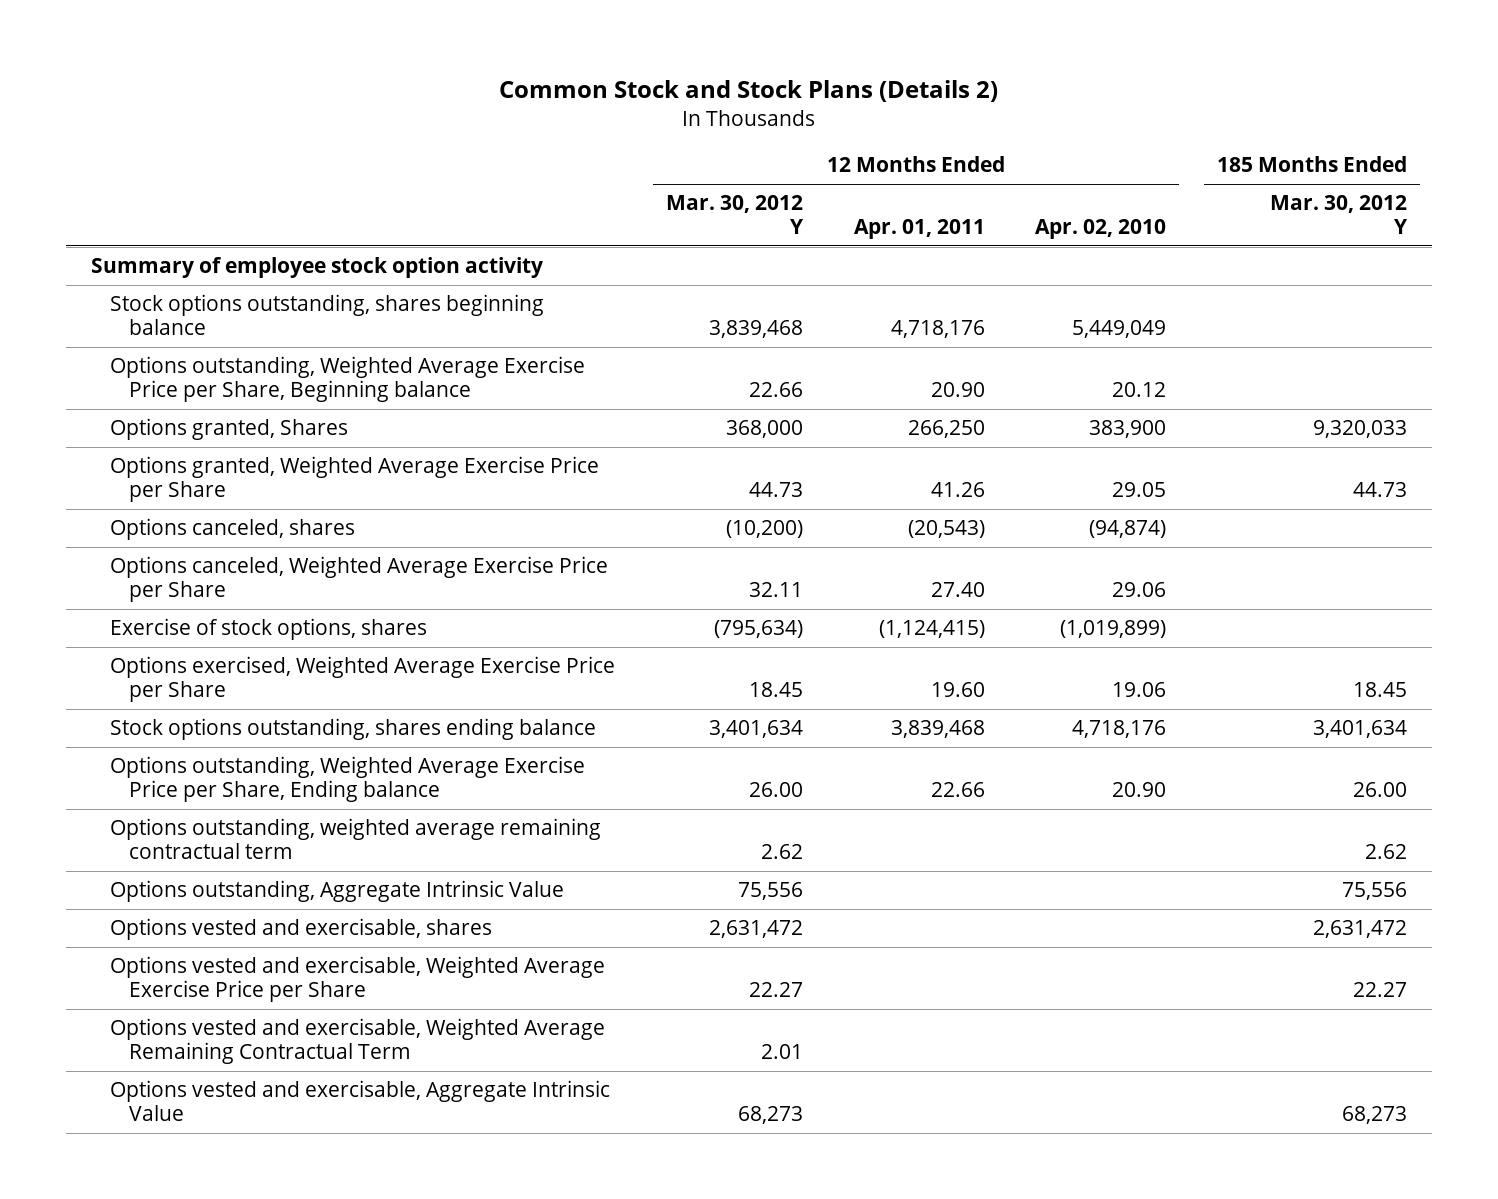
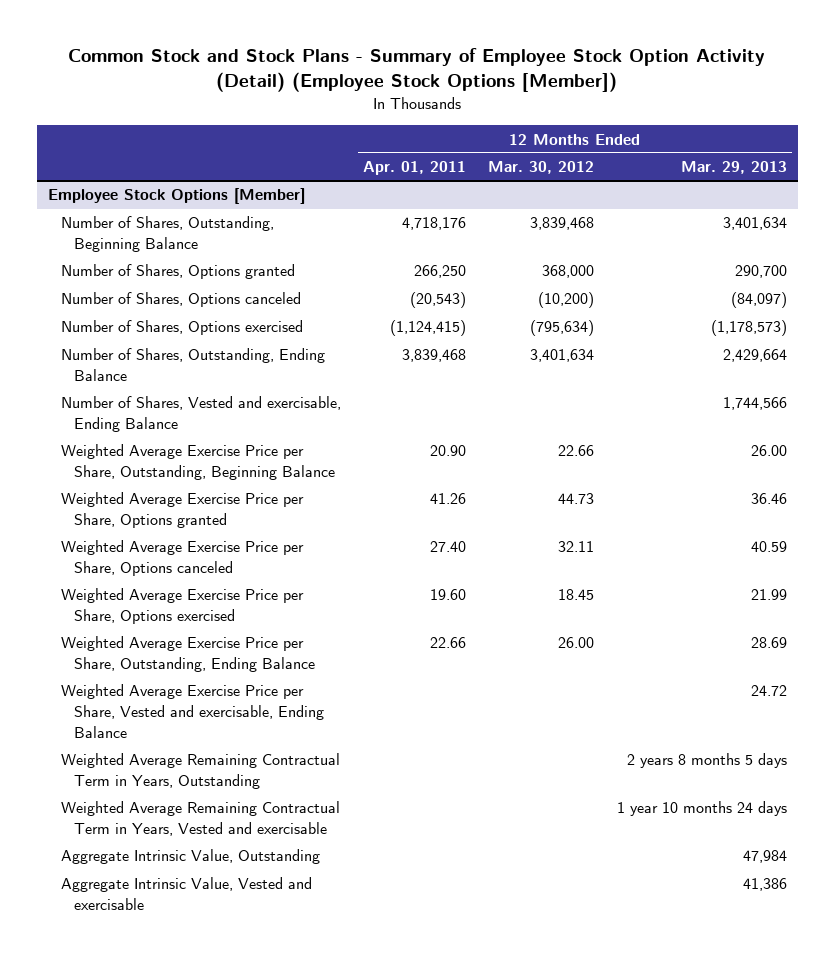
- Common Stock and Stock Plans (Details 2)
+ Common Stock and Stock Plans - Summary of Employee Stock Option Activity (Detail) (Employee Stock Options [Member])
- | 12 Months Ended Mar. 30, 2012 Y | 12 Months Ended Apr. 01, 2011 | 12 Months Ended Apr. 02, 2010 | 185 Months Ended Mar. 30, 2012 Y
+ | 12 Months Ended Apr. 01, 2011 | 12 Months Ended Mar. 30, 2012 | 12 Months Ended Mar. 29, 2013
- Summary of employee stock option activity
- Stock options outstanding, shares beginning balance | 3,839,468 | 4,718,176 | 5,449,049 |
- Options outstanding, Weighted Average Exercise Price per Share, Beginning balance | 22.66 | 20.90 | 20.12 |
- Options granted, Shares | 368,000 | 266,250 | 383,900 | 9,320,033
- Options granted, Weighted Average Exercise Price per Share | 44.73 | 41.26 | 29.05 | 44.73
- Options canceled, shares | (10,200) | (20,543) | (94,874) |
- Options canceled, Weighted Average Exercise Price per Share | 32.11 | 27.40 | 29.06 |
- Exercise of stock options, shares | (795,634) | (1,124,415) | (1,019,899) |
- Options exercised, Weighted Average Exercise Price per Share | 18.45 | 19.60 | 19.06 | 18.45
- Stock options outstanding, shares ending balance | 3,401,634 | 3,839,468 | 4,718,176 | 3,401,634
- Options outstanding, Weighted Average Exercise Price per Share, Ending balance | 26.00 | 22.66 | 20.90 | 26.00
- Options outstanding, weighted average remaining contractual term | 2.62 | | | 2.62
- Options outstanding, Aggregate Intrinsic Value | 75,556 | | | 75,556
- Options vested and exercisable, shares | 2,631,472 | | | 2,631,472
- Options vested and exercisable, Weighted Average Exercise Price per Share | 22.27 | | | 22.27
- Options vested and exercisable, Weighted Average Remaining Contractual Term | 2.01 | | |
- Options vested and exercisable, Aggregate Intrinsic Value | 68,273 | | | 68,273
+ Employee Stock Options [Member]
+ Number of Shares, Outstanding, Beginning Balance | 4,718,176 | 3,839,468 | 3,401,634
+ Number of Shares, Options granted | 266,250 | 368,000 | 290,700
+ Number of Shares, Options canceled | (20,543) | (10,200) | (84,097)
+ Number of Shares, Options exercised | (1,124,415) | (795,634) | (1,178,573)
+ Number of Shares, Outstanding, Ending Balance | 3,839,468 | 3,401,634 | 2,429,664
+ Number of Shares, Vested and exercisable, Ending Balance | | | 1,744,566
+ Weighted Average Exercise Price per Share, Outstanding, Beginning Balance | 20.90 | 22.66 | 26.00
+ Weighted Average Exercise Price per Share, Options granted | 41.26 | 44.73 | 36.46
+ Weighted Average Exercise Price per Share, Options canceled | 27.40 | 32.11 | 40.59
+ Weighted Average Exercise Price per Share, Options exercised | 19.60 | 18.45 | 21.99
+ Weighted Average Exercise Price per Share, Outstanding, Ending Balance | 22.66 | 26.00 | 28.69
+ Weighted Average Exercise Price per Share, Vested and exercisable, Ending Balance | | | 24.72
+ Weighted Average Remaining Contractual Term in Years, Outstanding | | | 2 years 8 months 5 days
+ Weighted Average Remaining Contractual Term in Years, Vested and exercisable | | | 1 year 10 months 24 days
+ Aggregate Intrinsic Value, Outstanding | | | 47,984
+ Aggregate Intrinsic Value, Vested and exercisable | | | 41,386

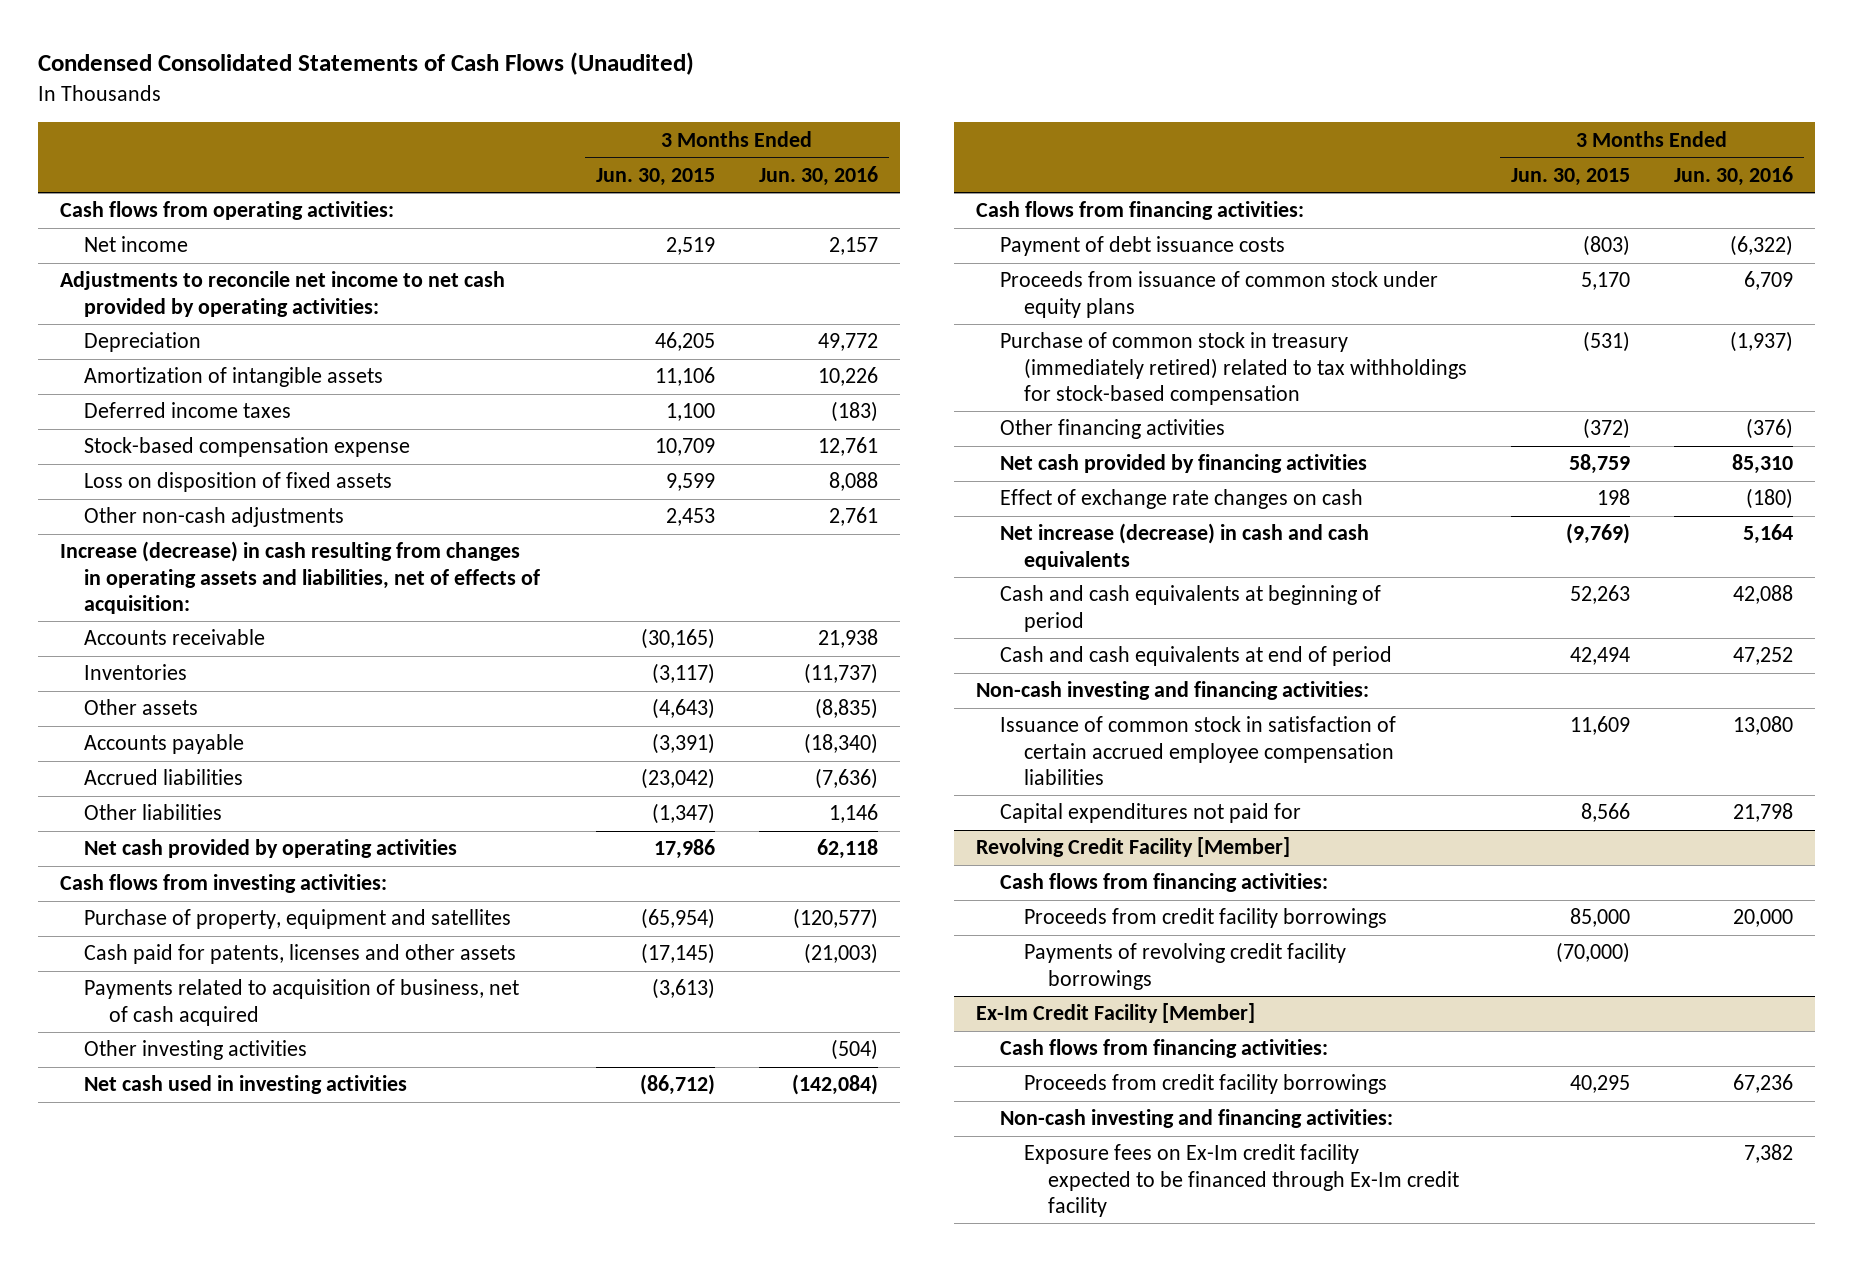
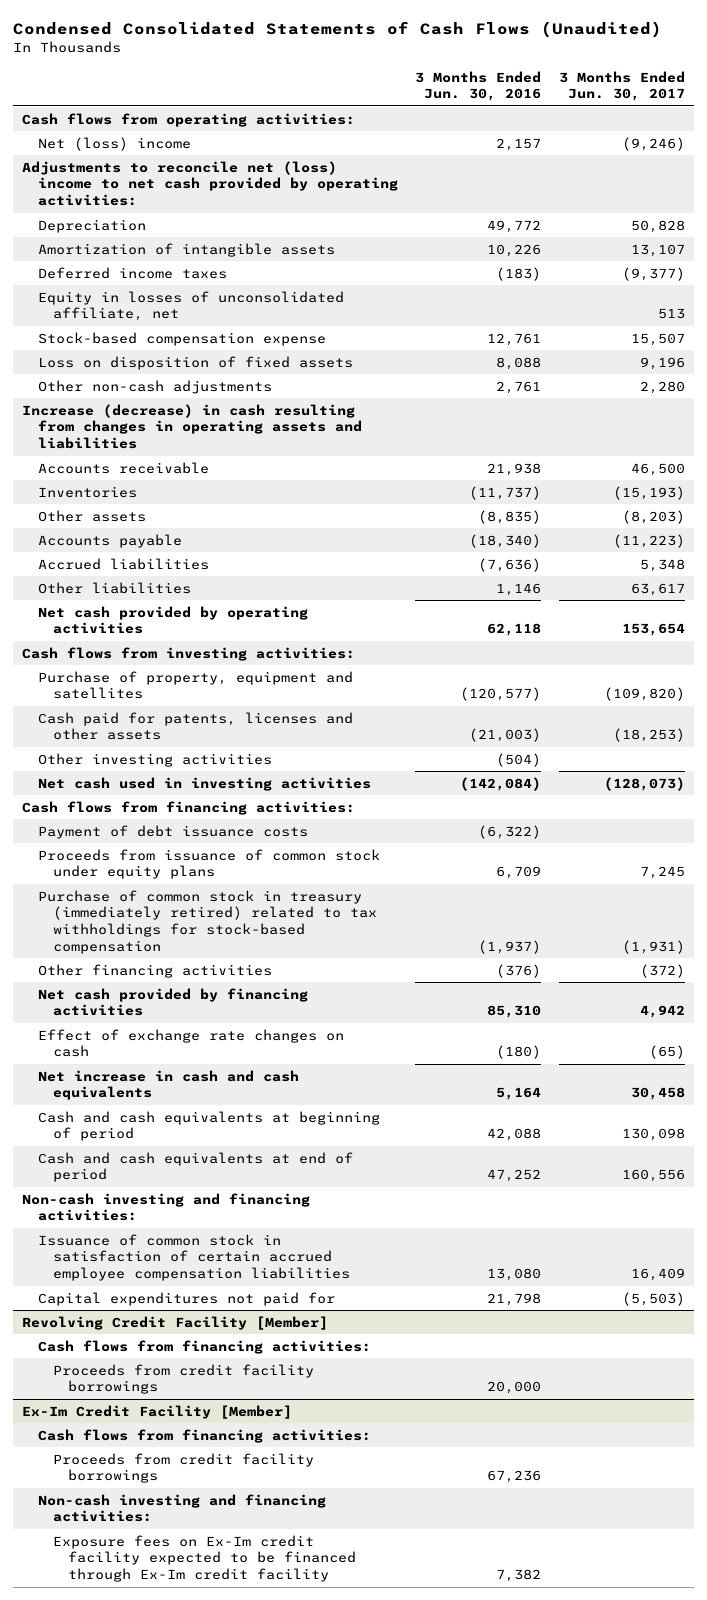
- | 3 Months Ended Jun. 30, 2015 | 3 Months Ended Jun. 30, 2016
+ | 3 Months Ended Jun. 30, 2016 | 3 Months Ended Jun. 30, 2017
- Net income | 2,519 | 2,157
- Adjustments to reconcile net income to net cash provided by operating activities:
+ Net (loss) income | 2,157 | (9,246)
+ Adjustments to reconcile net (loss) income to net cash provided by operating activities:
+ Equity in losses of unconsolidated affiliate, net | | 513
- Increase (decrease) in cash resulting from changes in operating assets and liabilities, net of effects of acquisition:
+ Increase (decrease) in cash resulting from changes in operating assets and liabilities
- Payments related to acquisition of business, net of cash acquired | (3,613) |
- Net increase (decrease) in cash and cash equivalents | (9,769) | 5,164
+ Net increase in cash and cash equivalents | 5,164 | 30,458
@ Revolving Credit Facility [Member]
- Payments of revolving credit facility borrowings | (70,000) |

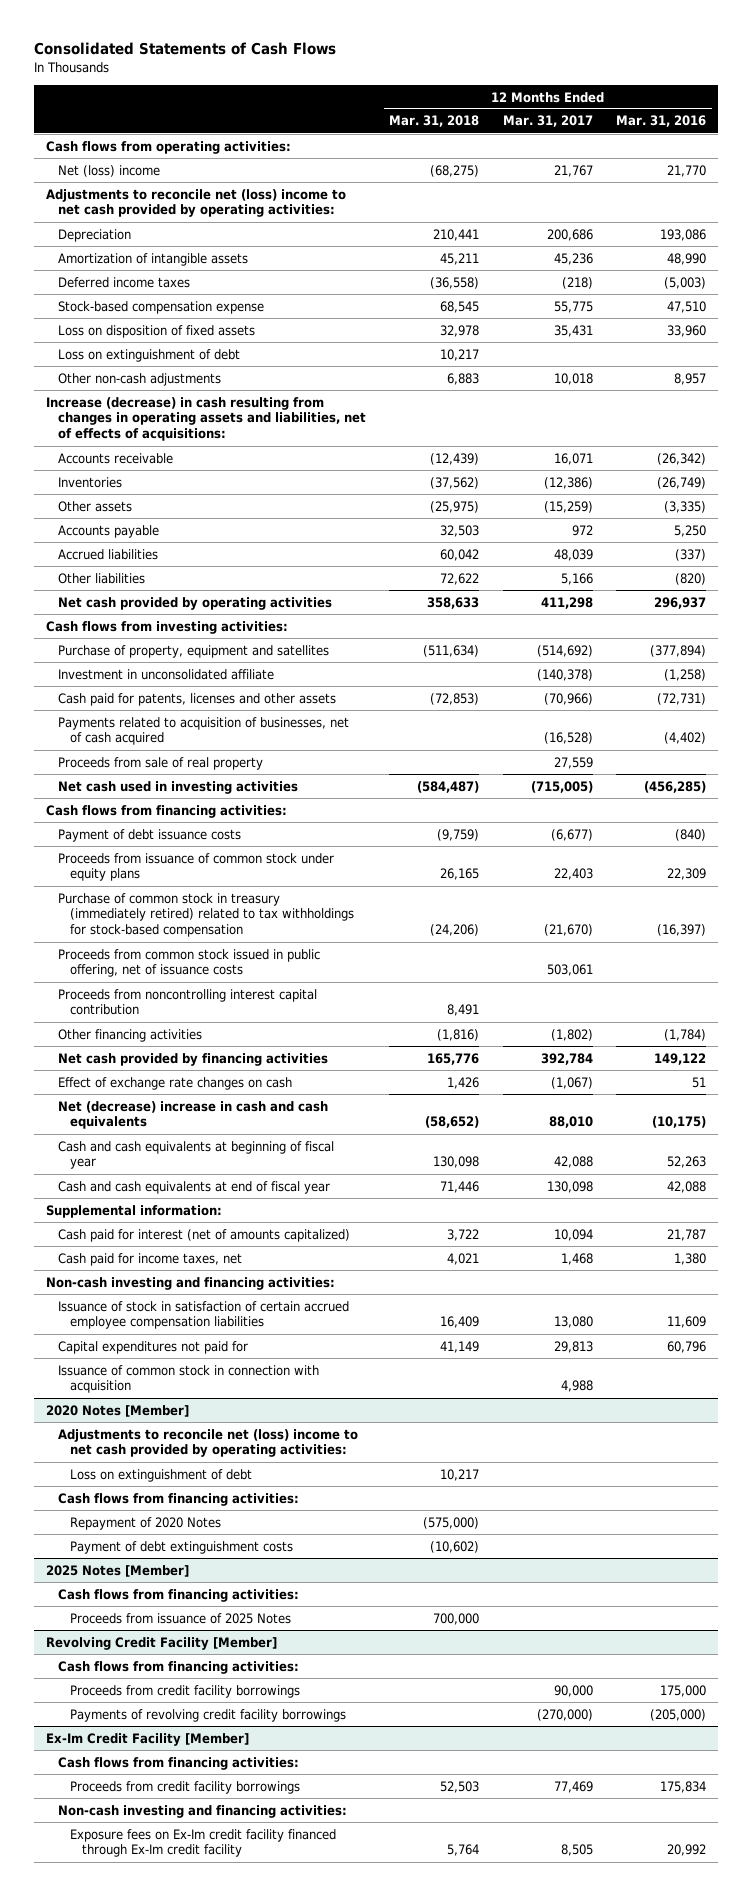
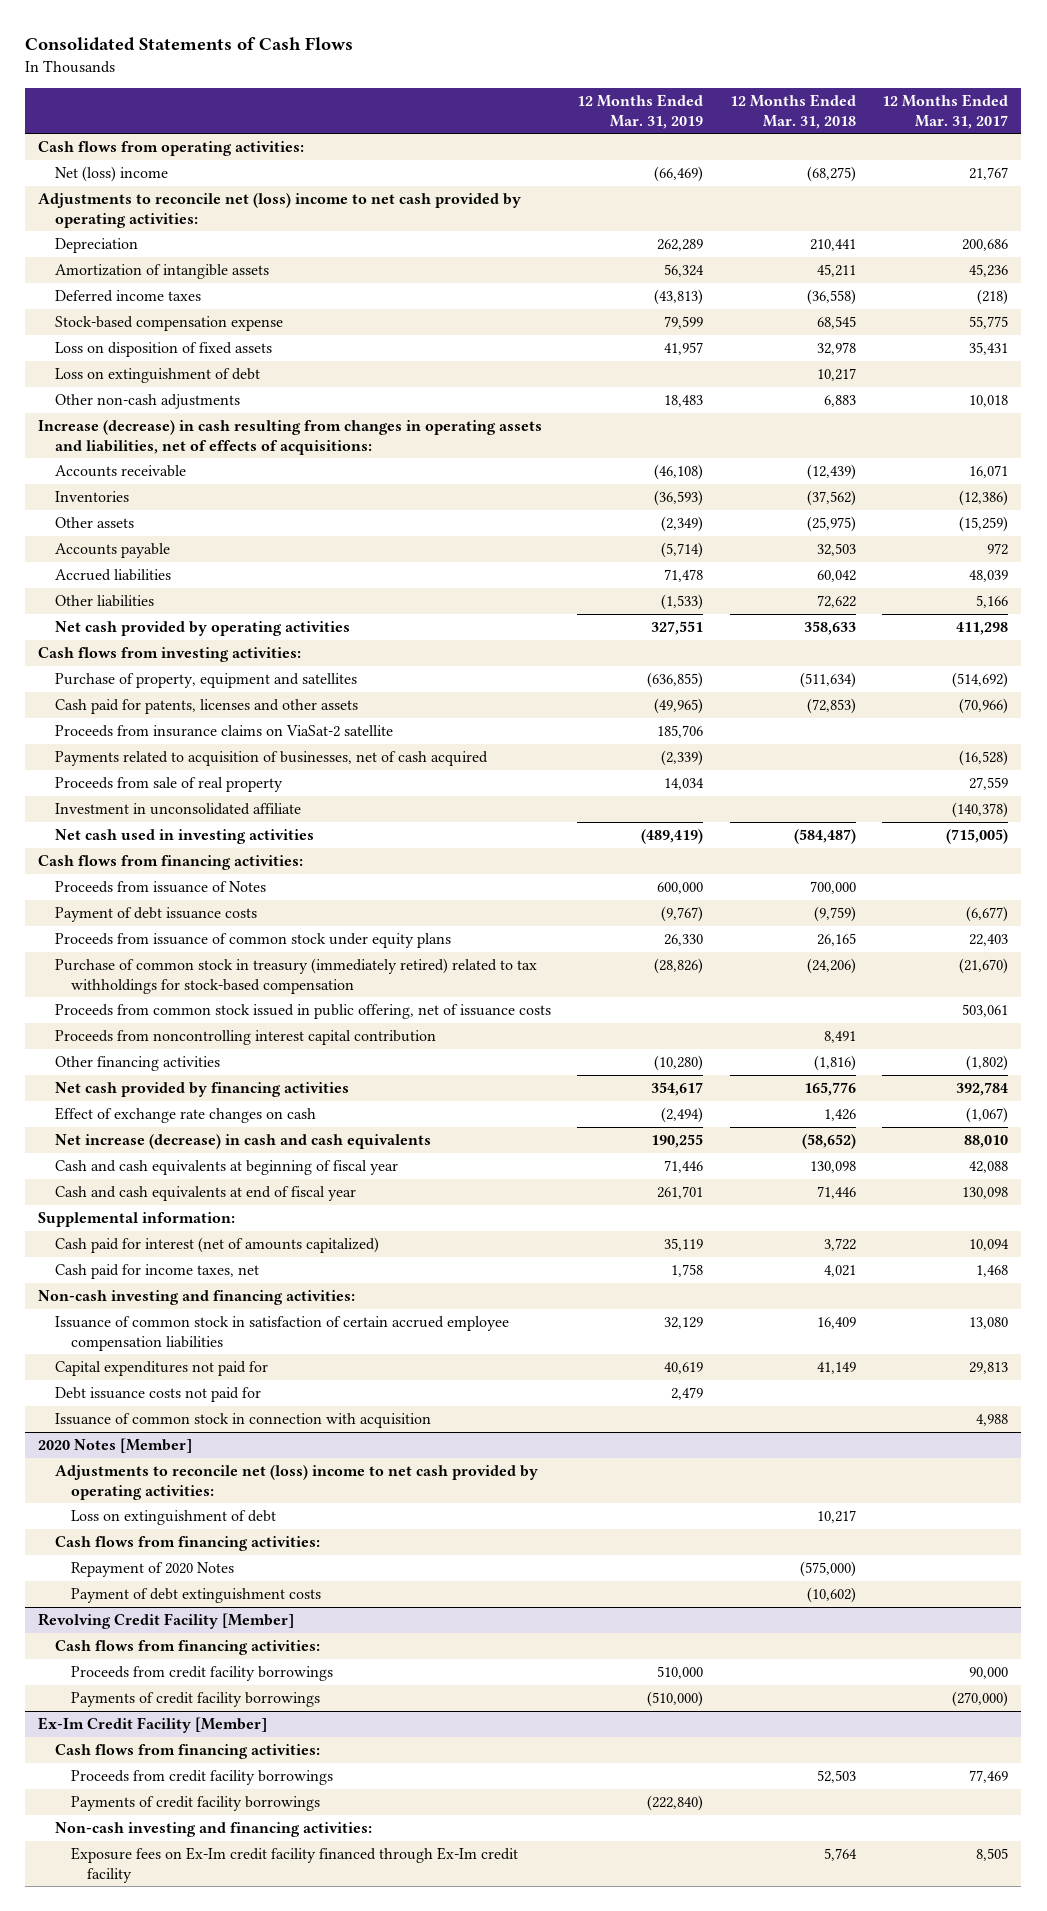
- | 12 Months Ended Mar. 31, 2018 | 12 Months Ended Mar. 31, 2017 | 12 Months Ended Mar. 31, 2016
+ | 12 Months Ended Mar. 31, 2019 | 12 Months Ended Mar. 31, 2018 | 12 Months Ended Mar. 31, 2017
+ Proceeds from insurance claims on ViaSat-2 satellite | 185,706 | |
moved down: Investment in unconsolidated affiliate | | | (140,378)
+ Proceeds from issuance of Notes | 600,000 | 700,000 |
- Net (decrease) increase in cash and cash equivalents | (58,652) | 88,010 | (10,175)
+ Net increase (decrease) in cash and cash equivalents | 190,255 | (58,652) | 88,010
- Issuance of stock in satisfaction of certain accrued employee compensation liabilities | 16,409 | 13,080 | 11,609
+ Issuance of common stock in satisfaction of certain accrued employee compensation liabilities | 32,129 | 16,409 | 13,080
+ Debt issuance costs not paid for | 2,479 | |
- 2025 Notes [Member]
- Cash flows from financing activities:
- Proceeds from issuance of 2025 Notes | 700,000 | |
@ Revolving Credit Facility [Member]
- Payments of revolving credit facility borrowings | | (270,000) | (205,000)
+ Payments of credit facility borrowings | (510,000) | | (270,000)
@ Ex-Im Credit Facility [Member]
+ Payments of credit facility borrowings | (222,840) | |

